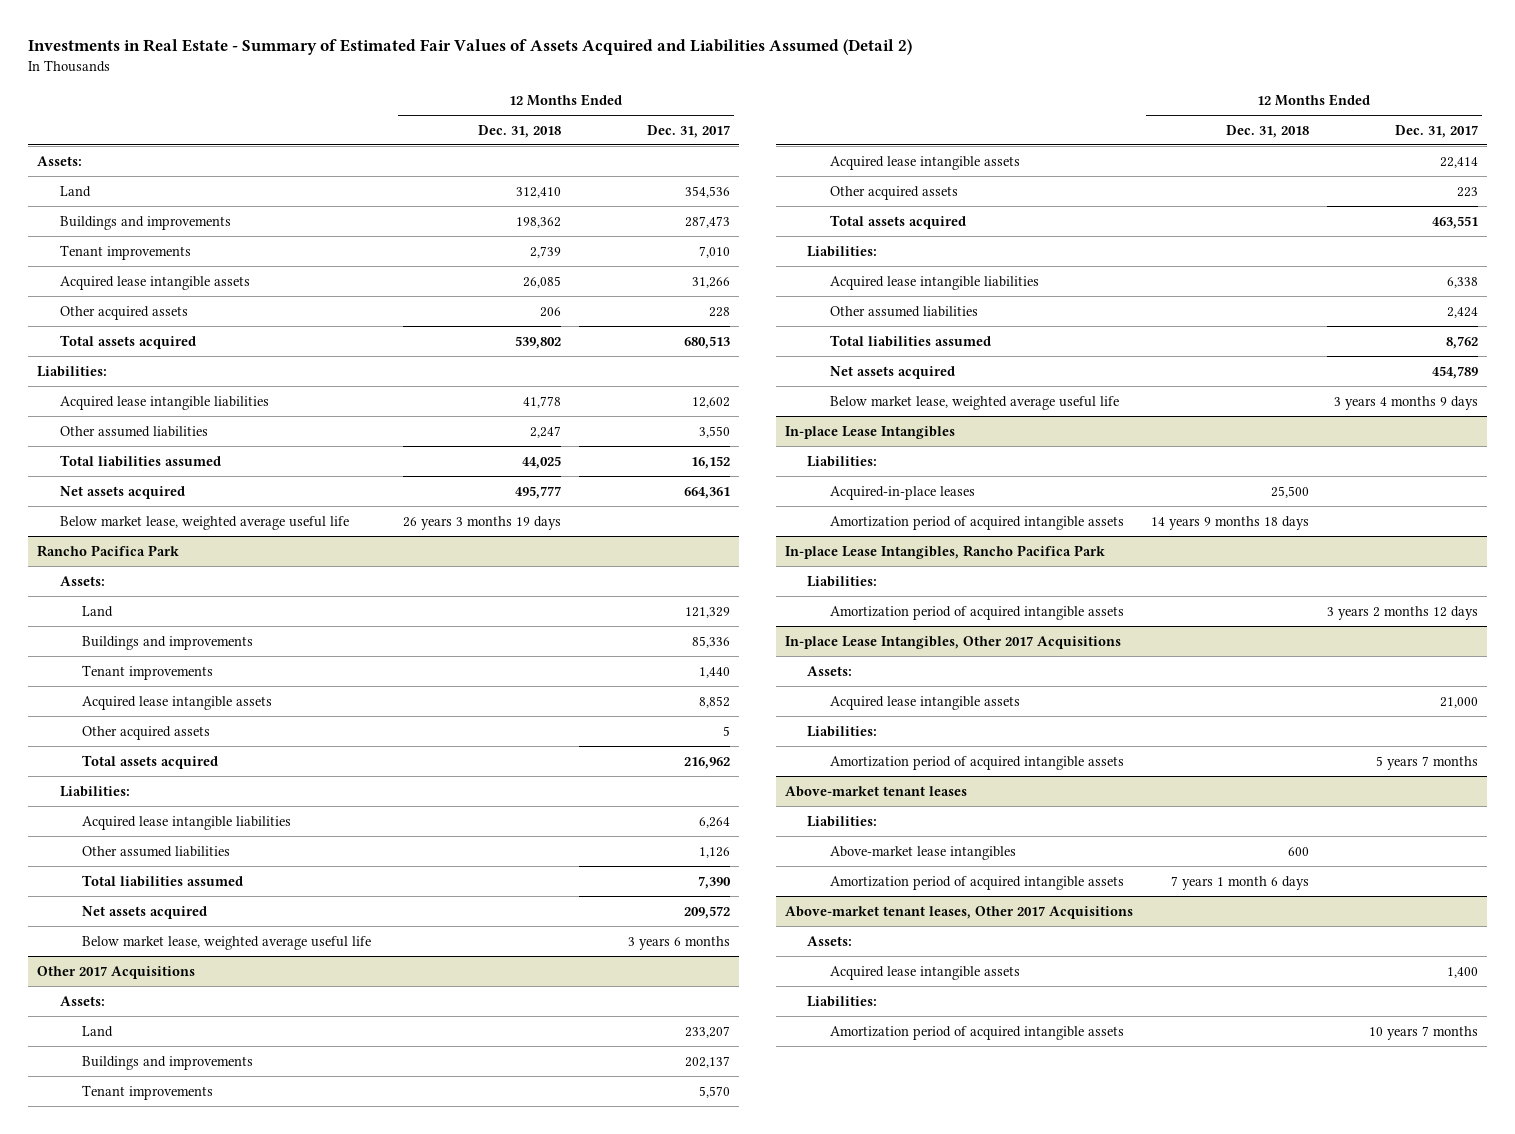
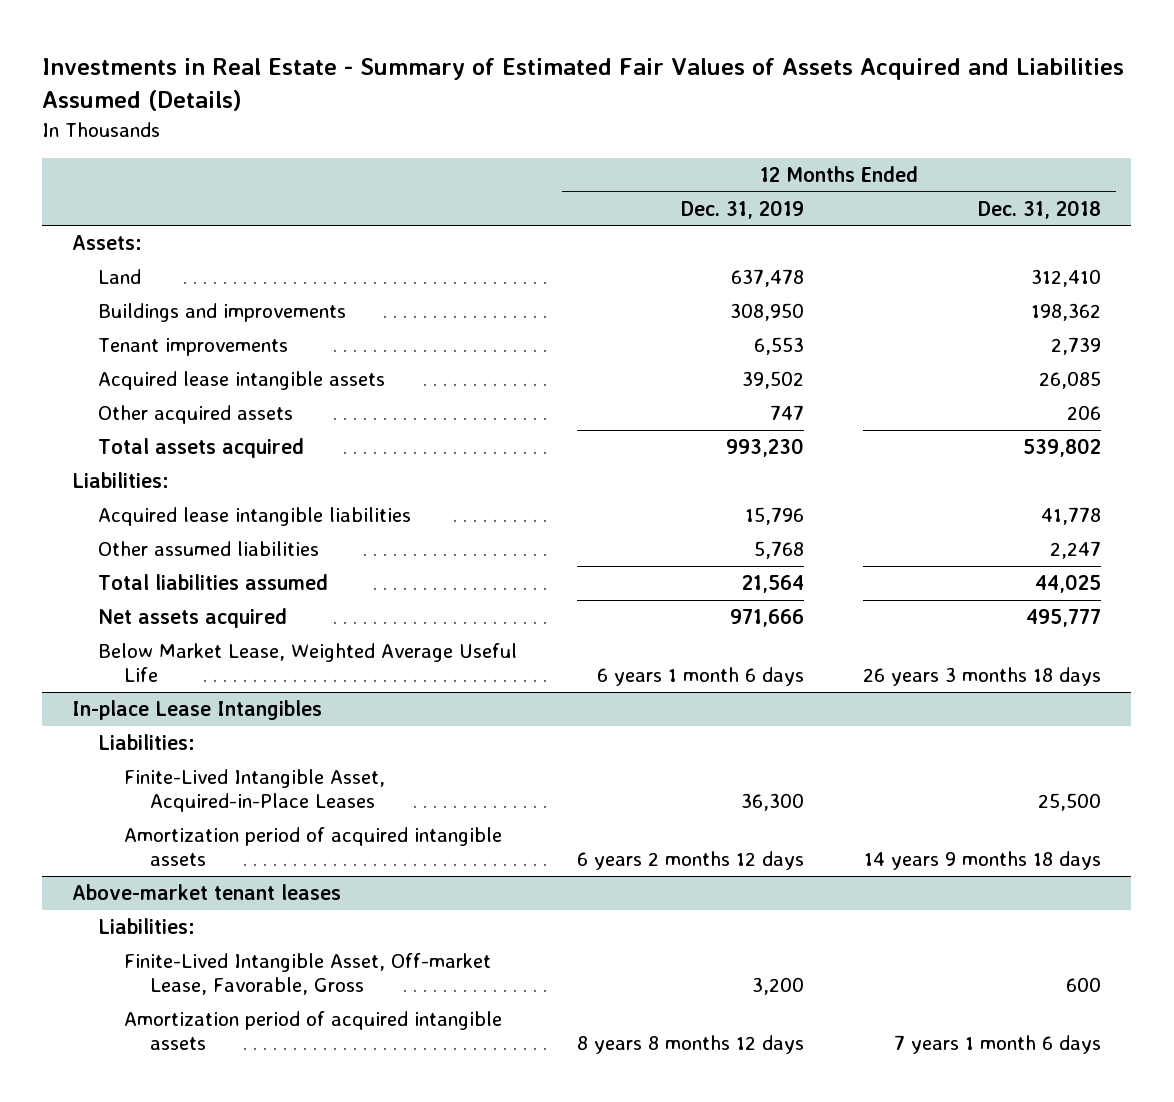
- Investments in Real Estate - Summary of Estimated Fair Values of Assets Acquired and Liabilities Assumed (Detail 2)
+ Investments in Real Estate - Summary of Estimated Fair Values of Assets Acquired and Liabilities Assumed (Details)
- | 12 Months Ended Dec. 31, 2018 | 12 Months Ended Dec. 31, 2017
+ | 12 Months Ended Dec. 31, 2019 | 12 Months Ended Dec. 31, 2018
- Below market lease, weighted average useful life | 26 years 3 months 19 days |
- Rancho Pacifica Park
- Assets:
- Land | | 121,329
- Buildings and improvements | | 85,336
- Tenant improvements | | 1,440
- Acquired lease intangible assets | | 8,852
- Other acquired assets | | 5
- Total assets acquired | | 216,962
- Liabilities:
- Acquired lease intangible liabilities | | 6,264
- Other assumed liabilities | | 1,126
- Total liabilities assumed | | 7,390
- Net assets acquired | | 209,572
- Below market lease, weighted average useful life | | 3 years 6 months
- Other 2017 Acquisitions
- Assets:
- Land | | 233,207
- Buildings and improvements | | 202,137
- Tenant improvements | | 5,570
- Acquired lease intangible assets | | 22,414
- Other acquired assets | | 223
- Total assets acquired | | 463,551
- Liabilities:
- Acquired lease intangible liabilities | | 6,338
- Other assumed liabilities | | 2,424
- Total liabilities assumed | | 8,762
- Net assets acquired | | 454,789
- Below market lease, weighted average useful life | | 3 years 4 months 9 days
+ Below Market Lease, Weighted Average Useful Life | 6 years 1 month 6 days | 26 years 3 months 18 days
@ In-place Lease Intangibles
- Acquired-in-place leases | 25,500 |
+ Finite-Lived Intangible Asset, Acquired-in-Place Leases | 36,300 | 25,500
- In-place Lease Intangibles, Rancho Pacifica Park
- Liabilities:
- Amortization period of acquired intangible assets | | 3 years 2 months 12 days
- In-place Lease Intangibles, Other 2017 Acquisitions
- Assets:
- Acquired lease intangible assets | | 21,000
- Liabilities:
- Amortization period of acquired intangible assets | | 5 years 7 months
@ Above-market tenant leases
- Above-market lease intangibles | 600 |
+ Finite-Lived Intangible Asset, Off-market Lease, Favorable, Gross | 3,200 | 600
- Above-market tenant leases, Other 2017 Acquisitions
- Assets:
- Acquired lease intangible assets | | 1,400
- Liabilities:
- Amortization period of acquired intangible assets | | 10 years 7 months

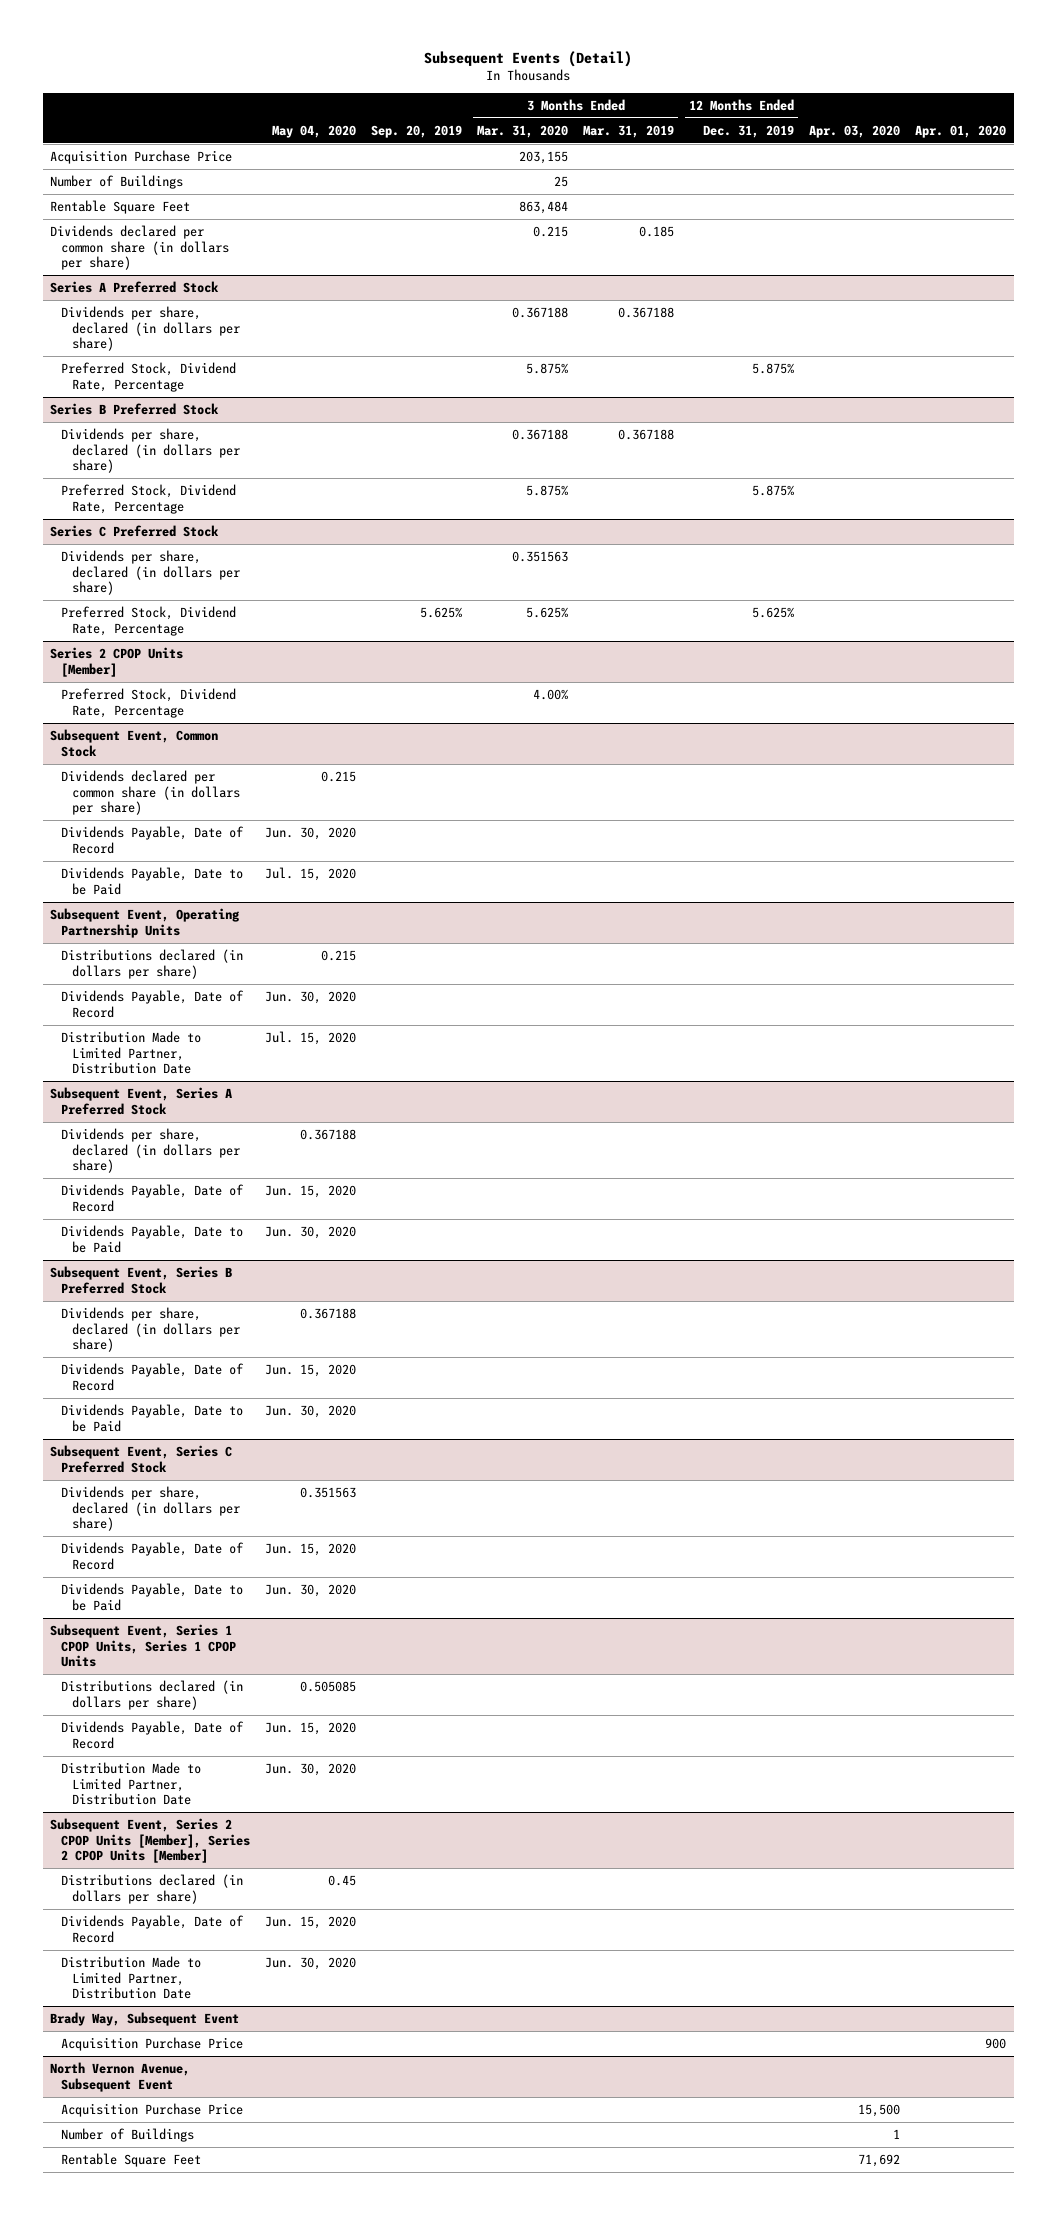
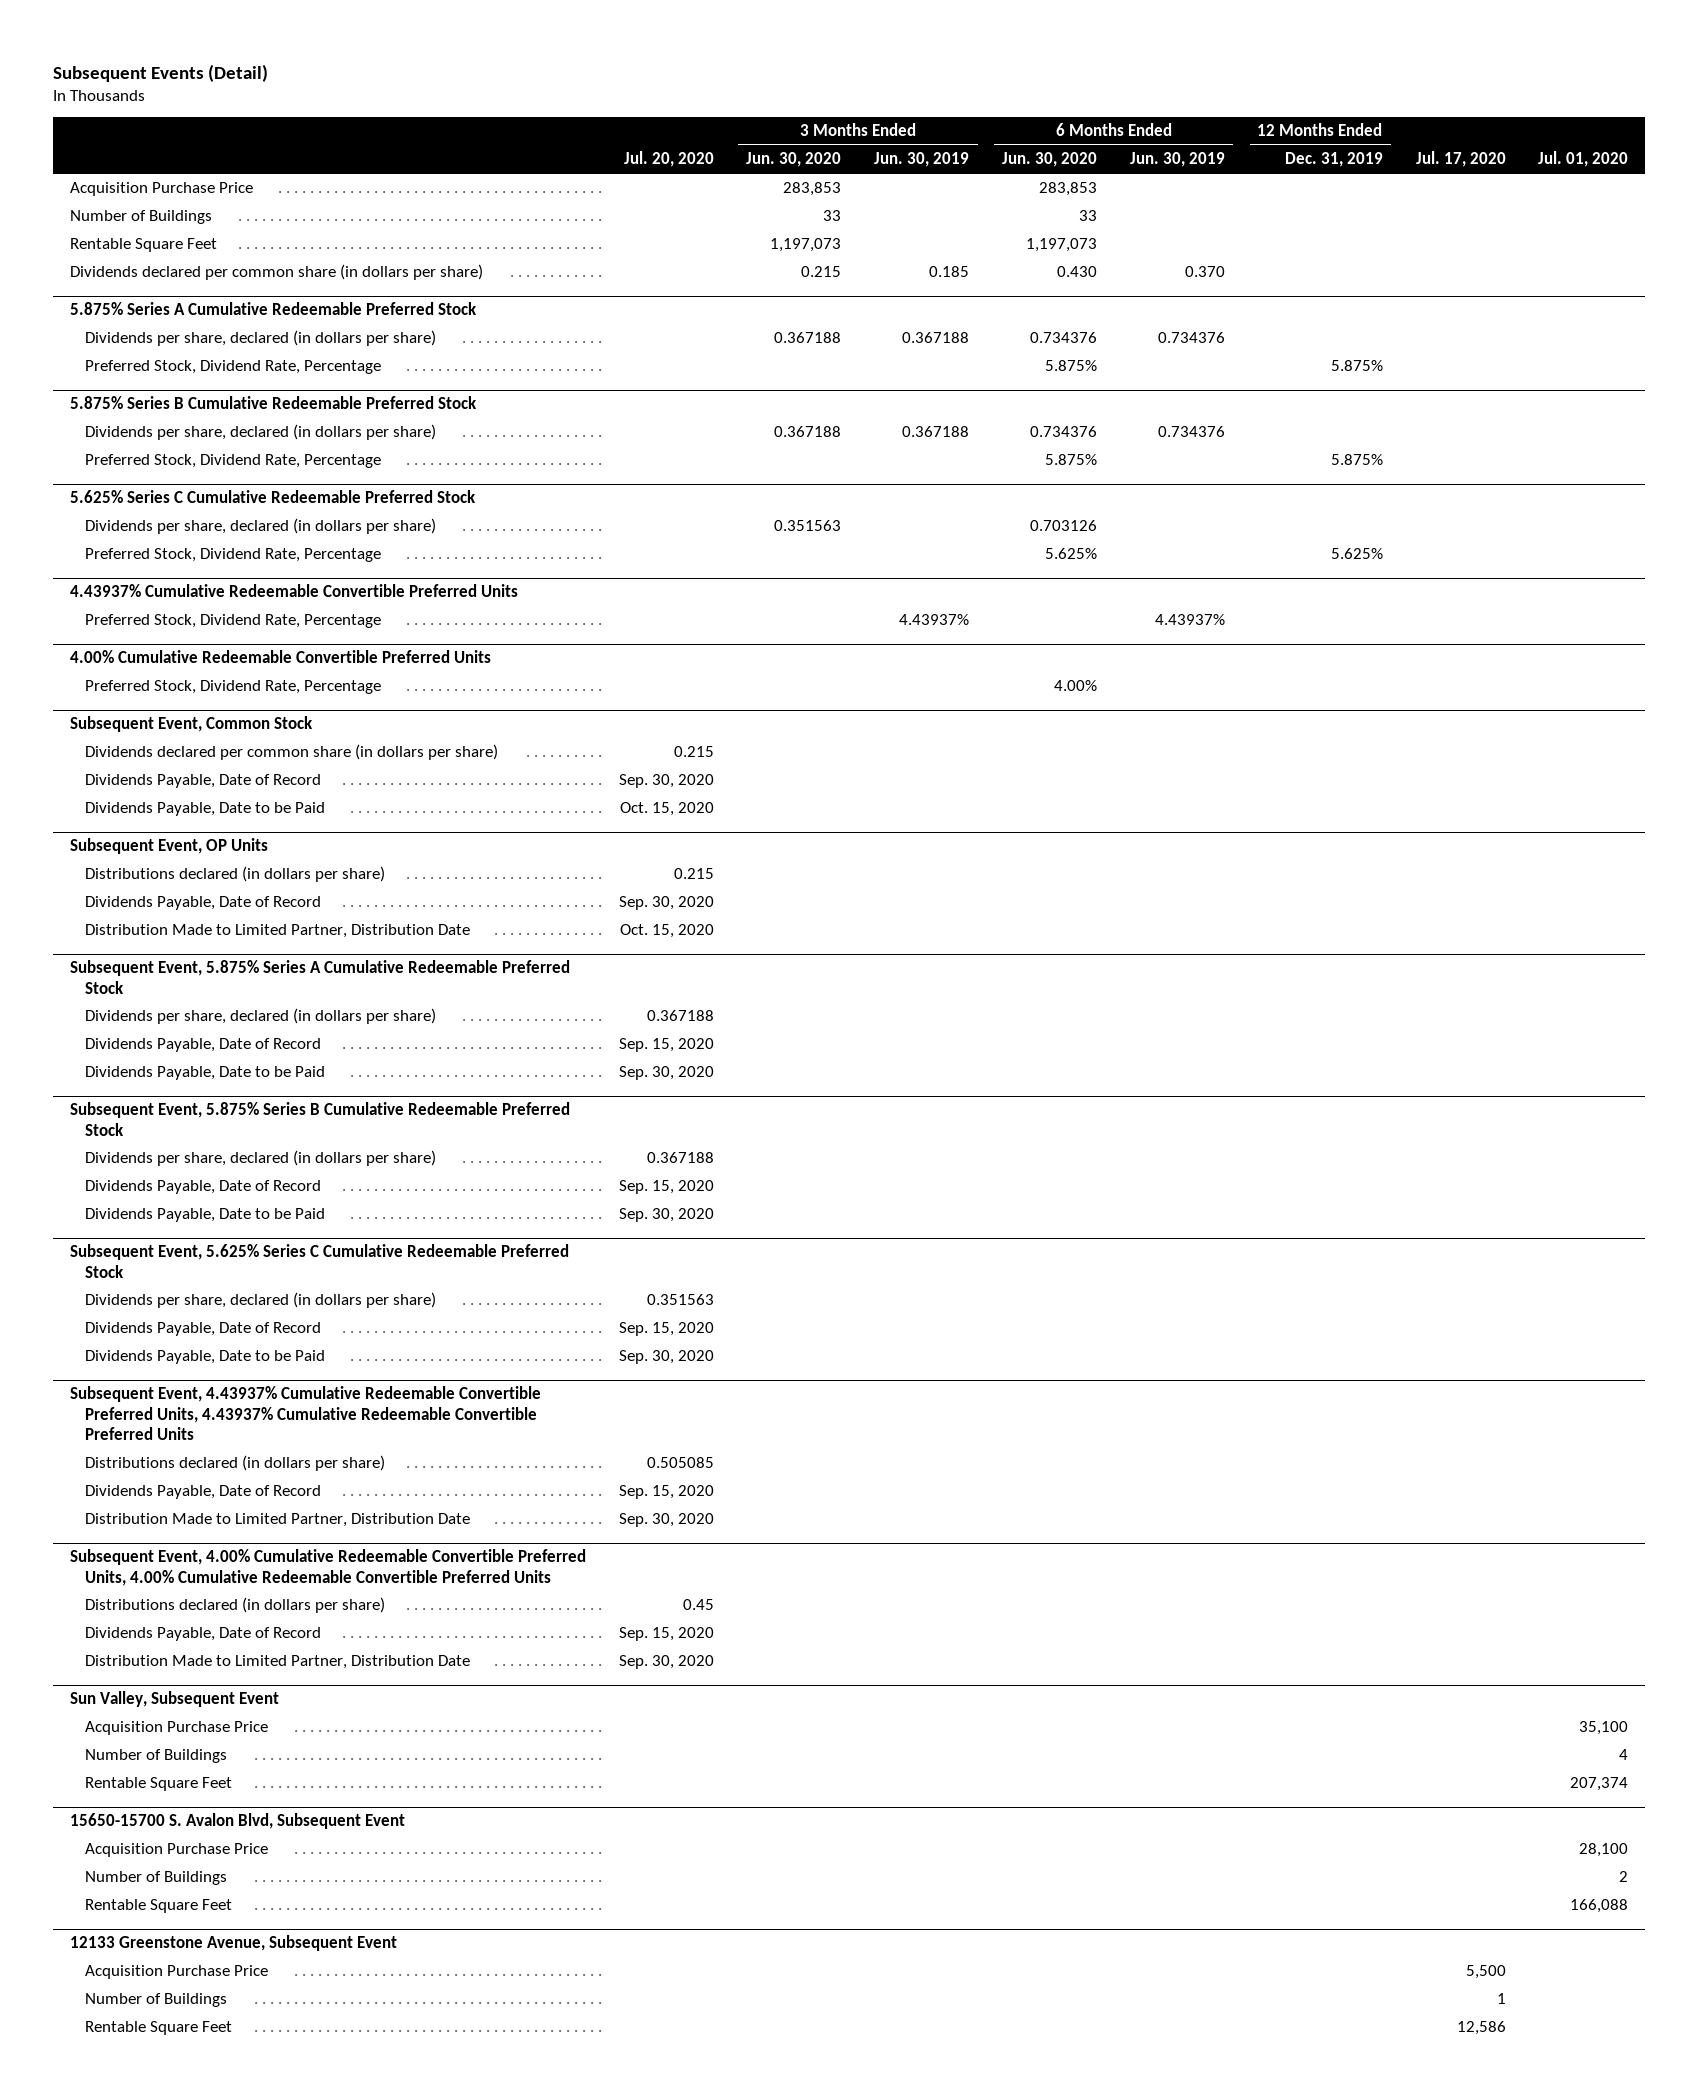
- | May 04, 2020 | Sep. 20, 2019 | 3 Months Ended Mar. 31, 2020 | 3 Months Ended Mar. 31, 2019 | 12 Months Ended Dec. 31, 2019 | Apr. 03, 2020 | Apr. 01, 2020
+ | Jul. 20, 2020 | 3 Months Ended Jun. 30, 2020 | 3 Months Ended Jun. 30, 2019 | 6 Months Ended Jun. 30, 2020 | 6 Months Ended Jun. 30, 2019 | 12 Months Ended Dec. 31, 2019 | Jul. 17, 2020 | Jul. 01, 2020
- Series A Preferred Stock
+ 5.875% Series A Cumulative Redeemable Preferred Stock
- Series B Preferred Stock
+ 5.875% Series B Cumulative Redeemable Preferred Stock
- Series C Preferred Stock
+ 5.625% Series C Cumulative Redeemable Preferred Stock
- Series 2 CPOP Units [Member]
+ 4.43937% Cumulative Redeemable Convertible Preferred Units
+ Preferred Stock, Dividend Rate, Percentage | | | 4.43937% | | 4.43937% | | |
+ 4.00% Cumulative Redeemable Convertible Preferred Units
- Subsequent Event, Operating Partnership Units
+ Subsequent Event, OP Units
- Subsequent Event, Series A Preferred Stock
+ Subsequent Event, 5.875% Series A Cumulative Redeemable Preferred Stock
- Subsequent Event, Series B Preferred Stock
+ Subsequent Event, 5.875% Series B Cumulative Redeemable Preferred Stock
- Subsequent Event, Series C Preferred Stock
+ Subsequent Event, 5.625% Series C Cumulative Redeemable Preferred Stock
- Subsequent Event, Series 1 CPOP Units, Series 1 CPOP Units
- Distributions declared (in dollars per share) | 0.505085 | | | | | |
- Dividends Payable, Date of Record | Jun. 15, 2020 | | | | | |
- Distribution Made to Limited Partner, Distribution Date | Jun. 30, 2020 | | | | | |
- Subsequent Event, Series 2 CPOP Units [Member], Series 2 CPOP Units [Member]
- Distributions declared (in dollars per share) | 0.45 | | | | | |
- Dividends Payable, Date of Record | Jun. 15, 2020 | | | | | |
- Distribution Made to Limited Partner, Distribution Date | Jun. 30, 2020 | | | | | |
- Brady Way, Subsequent Event
- Acquisition Purchase Price | | | | | | | 900
- North Vernon Avenue, Subsequent Event
- Acquisition Purchase Price | | | | | | 15,500 |
- Number of Buildings | | | | | | 1 |
- Rentable Square Feet | | | | | | 71,692 |
+ Subsequent Event, 4.43937% Cumulative Redeemable Convertible Preferred Units, 4.43937% Cumulative Redeemable Convertible Preferred Units
+ Distributions declared (in dollars per share) | 0.505085 | | | | | | |
+ Dividends Payable, Date of Record | Sep. 15, 2020 | | | | | | |
+ Distribution Made to Limited Partner, Distribution Date | Sep. 30, 2020 | | | | | | |
+ Subsequent Event, 4.00% Cumulative Redeemable Convertible Preferred Units, 4.00% Cumulative Redeemable Convertible Preferred Units
+ Distributions declared (in dollars per share) | 0.45 | | | | | | |
+ Dividends Payable, Date of Record | Sep. 15, 2020 | | | | | | |
+ Distribution Made to Limited Partner, Distribution Date | Sep. 30, 2020 | | | | | | |
+ Sun Valley, Subsequent Event
+ Acquisition Purchase Price | | | | | | | | 35,100
+ Number of Buildings | | | | | | | | 4
+ Rentable Square Feet | | | | | | | | 207,374
+ 15650-15700 S. Avalon Blvd, Subsequent Event
+ Acquisition Purchase Price | | | | | | | | 28,100
+ Number of Buildings | | | | | | | | 2
+ Rentable Square Feet | | | | | | | | 166,088
+ 12133 Greenstone Avenue, Subsequent Event
+ Acquisition Purchase Price | | | | | | | 5,500 |
+ Number of Buildings | | | | | | | 1 |
+ Rentable Square Feet | | | | | | | 12,586 |

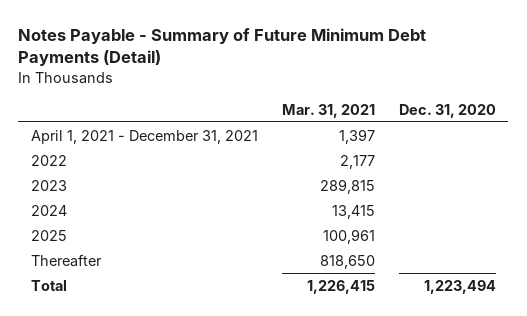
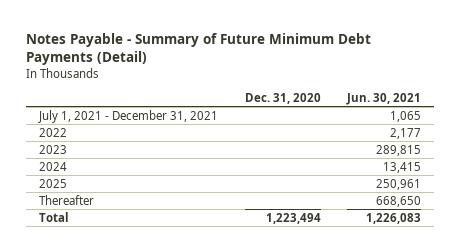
- | Mar. 31, 2021 | Dec. 31, 2020
+ | Dec. 31, 2020 | Jun. 30, 2021
- April 1, 2021 - December 31, 2021 | 1,397 |
+ July 1, 2021 - December 31, 2021 | | 1,065

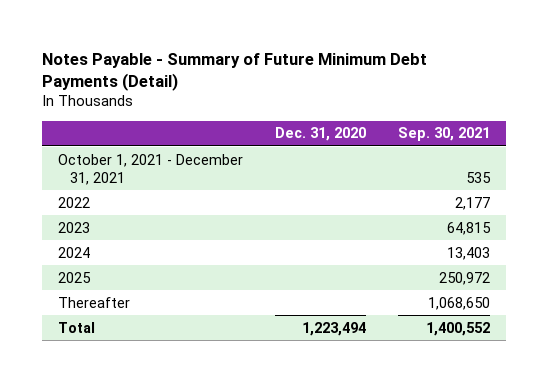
- | Dec. 31, 2020 | Jun. 30, 2021
+ | Dec. 31, 2020 | Sep. 30, 2021
- July 1, 2021 - December 31, 2021 | | 1,065
+ October 1, 2021 - December 31, 2021 | | 535

